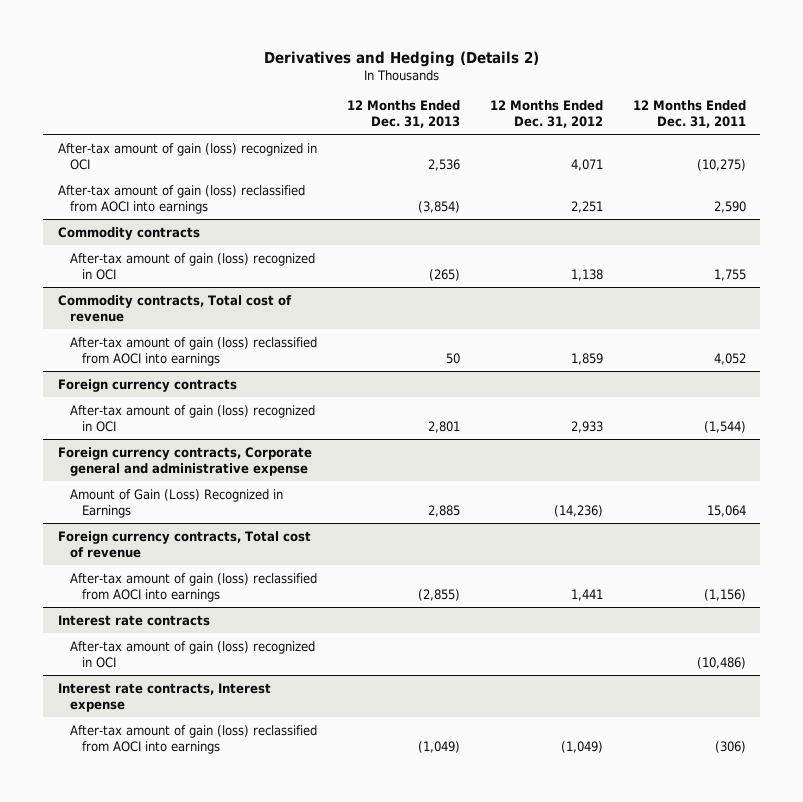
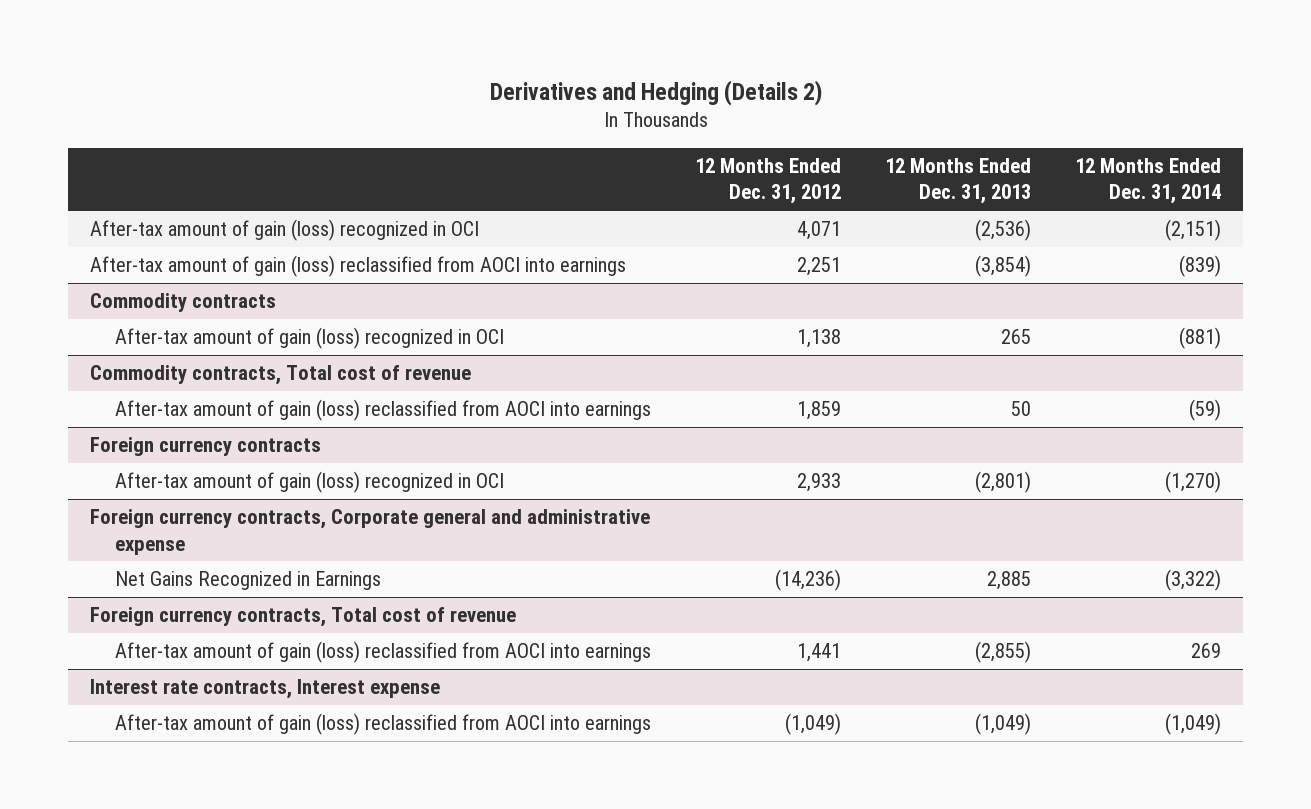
- | 12 Months Ended Dec. 31, 2013 | 12 Months Ended Dec. 31, 2012 | 12 Months Ended Dec. 31, 2011
+ | 12 Months Ended Dec. 31, 2012 | 12 Months Ended Dec. 31, 2013 | 12 Months Ended Dec. 31, 2014
- After-tax amount of gain (loss) recognized in OCI | 2,536 | 4,071 | (10,275)
+ After-tax amount of gain (loss) recognized in OCI | 4,071 | (2,536) | (2,151)
@ Commodity contracts
- After-tax amount of gain (loss) recognized in OCI | (265) | 1,138 | 1,755
+ After-tax amount of gain (loss) recognized in OCI | 1,138 | 265 | (881)
@ Foreign currency contracts
- After-tax amount of gain (loss) recognized in OCI | 2,801 | 2,933 | (1,544)
+ After-tax amount of gain (loss) recognized in OCI | 2,933 | (2,801) | (1,270)
@ Foreign currency contracts, Corporate general and administrative expense
- Amount of Gain (Loss) Recognized in Earnings | 2,885 | (14,236) | 15,064
+ Net Gains Recognized in Earnings | (14,236) | 2,885 | (3,322)
- Interest rate contracts
- After-tax amount of gain (loss) recognized in OCI | | | (10,486)

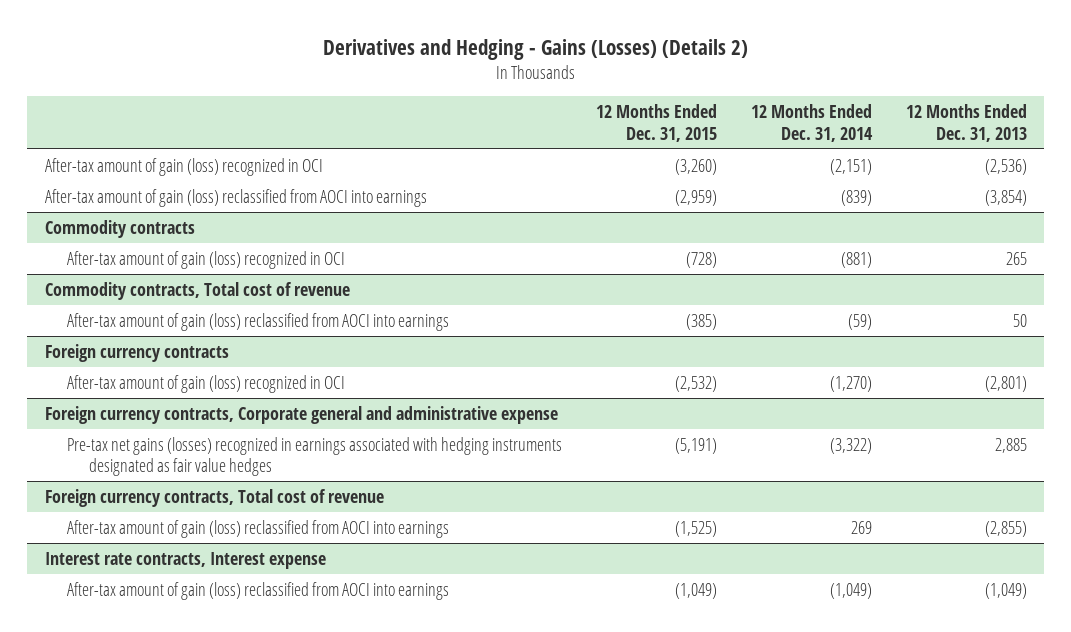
- Derivatives and Hedging (Details 2)
+ Derivatives and Hedging - Gains (Losses) (Details 2)
- | 12 Months Ended Dec. 31, 2012 | 12 Months Ended Dec. 31, 2013 | 12 Months Ended Dec. 31, 2014
+ | 12 Months Ended Dec. 31, 2015 | 12 Months Ended Dec. 31, 2014 | 12 Months Ended Dec. 31, 2013
@ Foreign currency contracts, Corporate general and administrative expense
- Net Gains Recognized in Earnings | (14,236) | 2,885 | (3,322)
+ Pre-tax net gains (losses) recognized in earnings associated with hedging instruments designated as fair value hedges | (5,191) | (3,322) | 2,885

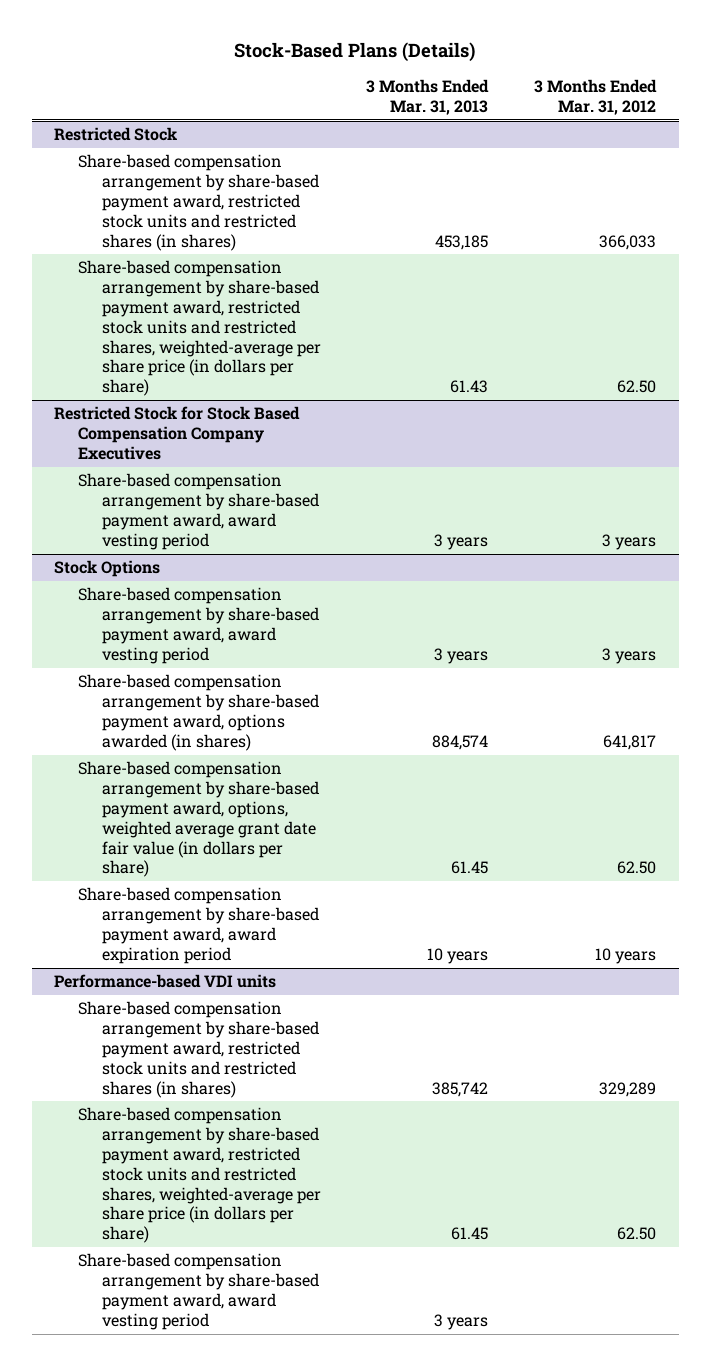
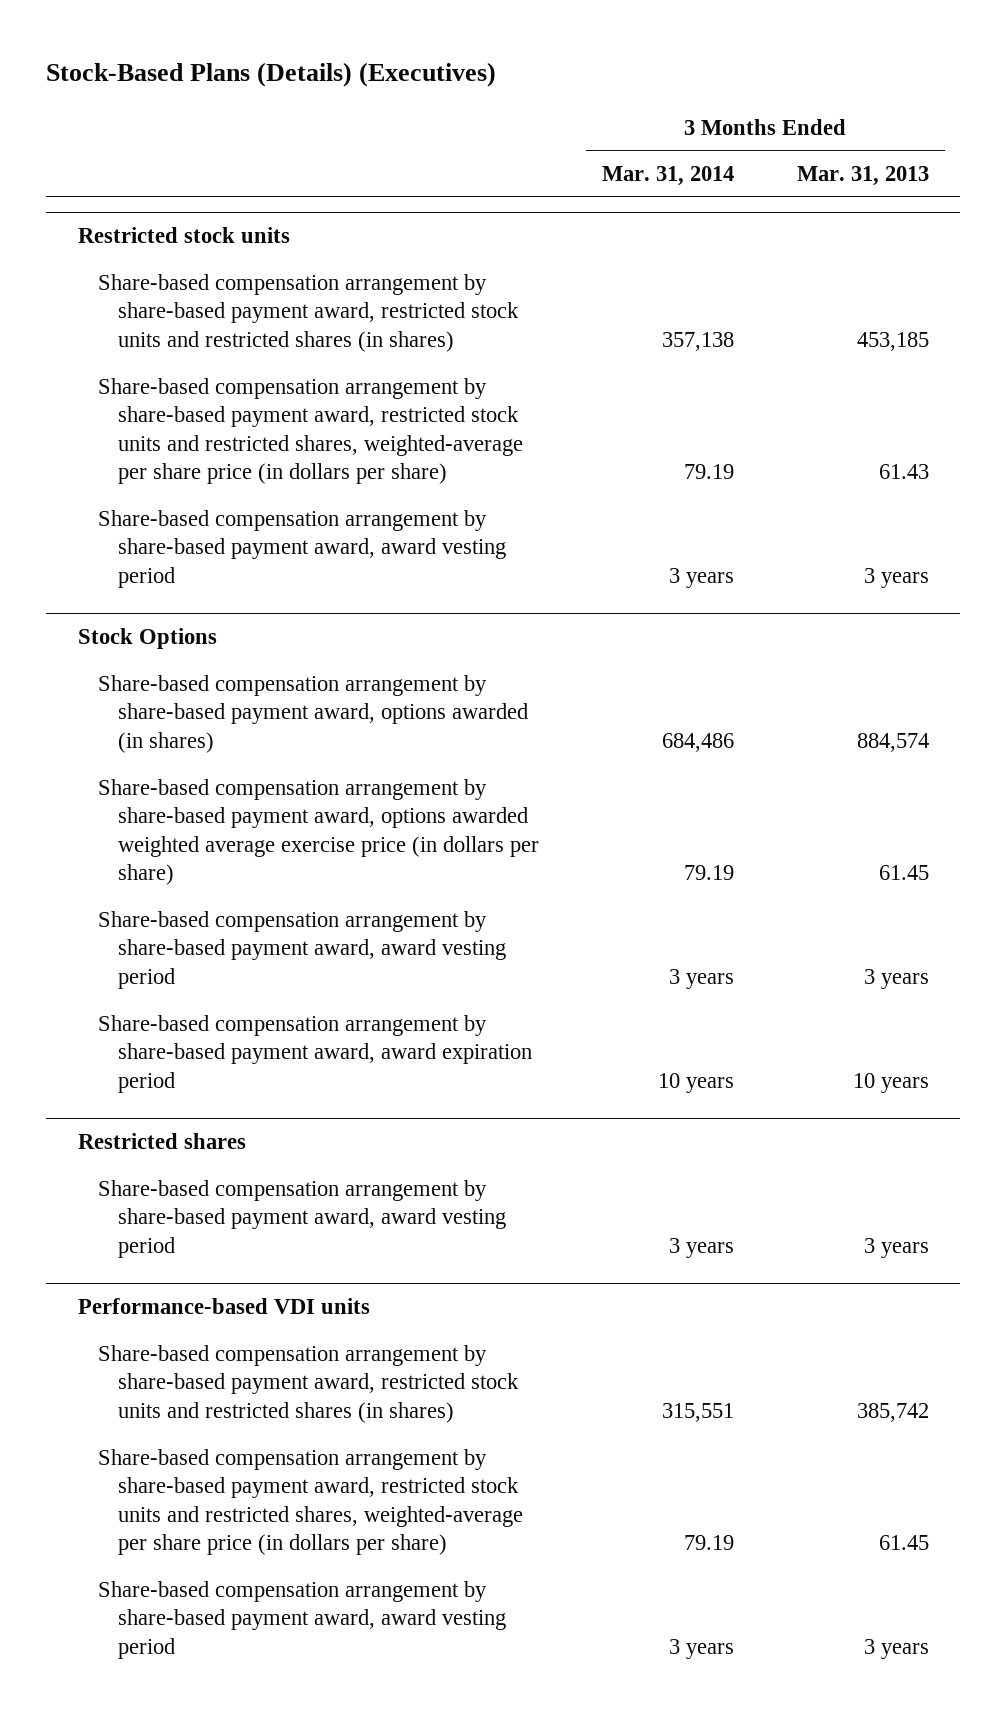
- Stock-Based Plans (Details)
+ Stock-Based Plans (Details) (Executives)
- | 3 Months Ended Mar. 31, 2013 | 3 Months Ended Mar. 31, 2012
+ | 3 Months Ended Mar. 31, 2014 | 3 Months Ended Mar. 31, 2013
- Restricted Stock
+ Restricted stock units
- Restricted Stock for Stock Based Compensation Company Executives
@ Stock Options
- Share-based compensation arrangement by share-based payment award, options, weighted average grant date fair value (in dollars per share) | 61.45 | 62.50
+ Share-based compensation arrangement by share-based payment award, options awarded weighted average exercise price (in dollars per share) | 79.19 | 61.45
moved down: Share-based compensation arrangement by share-based payment award, award vesting period | 3 years | 3 years
+ Restricted shares
+ Share-based compensation arrangement by share-based payment award, award vesting period | 3 years | 3 years

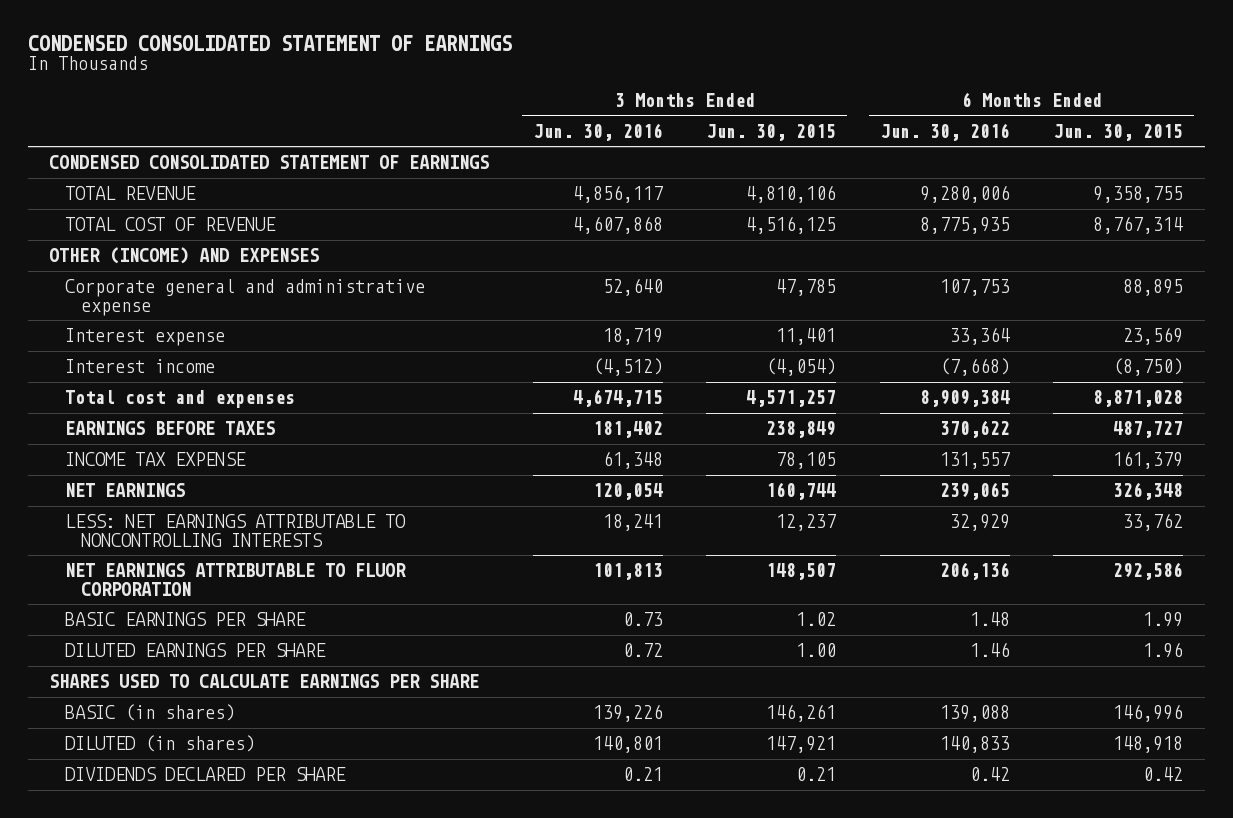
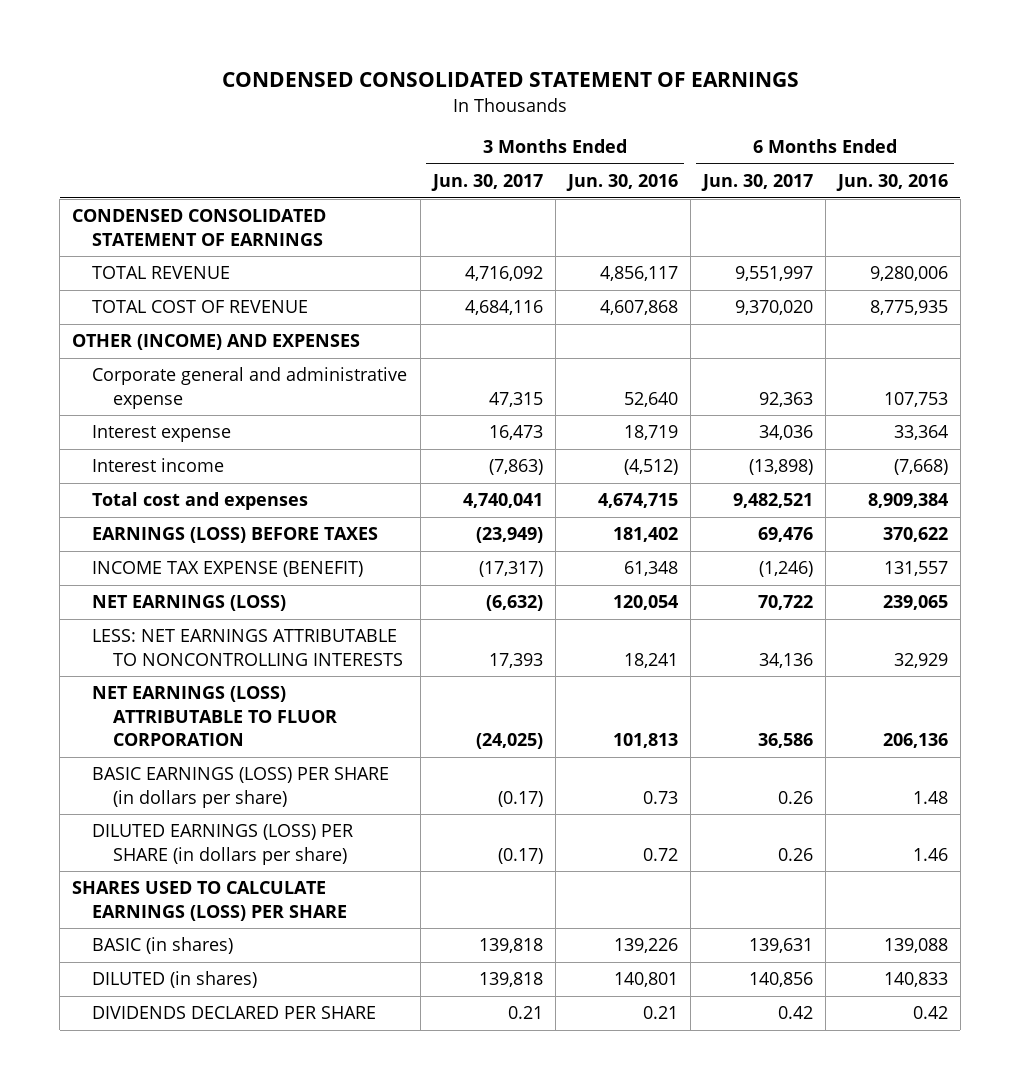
- | 3 Months Ended Jun. 30, 2016 | 3 Months Ended Jun. 30, 2015 | 6 Months Ended Jun. 30, 2016 | 6 Months Ended Jun. 30, 2015
+ | 3 Months Ended Jun. 30, 2017 | 3 Months Ended Jun. 30, 2016 | 6 Months Ended Jun. 30, 2017 | 6 Months Ended Jun. 30, 2016
- EARNINGS BEFORE TAXES | 181,402 | 238,849 | 370,622 | 487,727
- INCOME TAX EXPENSE | 61,348 | 78,105 | 131,557 | 161,379
- NET EARNINGS | 120,054 | 160,744 | 239,065 | 326,348
+ EARNINGS (LOSS) BEFORE TAXES | (23,949) | 181,402 | 69,476 | 370,622
+ INCOME TAX EXPENSE (BENEFIT) | (17,317) | 61,348 | (1,246) | 131,557
+ NET EARNINGS (LOSS) | (6,632) | 120,054 | 70,722 | 239,065
- NET EARNINGS ATTRIBUTABLE TO FLUOR CORPORATION | 101,813 | 148,507 | 206,136 | 292,586
- BASIC EARNINGS PER SHARE | 0.73 | 1.02 | 1.48 | 1.99
- DILUTED EARNINGS PER SHARE | 0.72 | 1.00 | 1.46 | 1.96
- SHARES USED TO CALCULATE EARNINGS PER SHARE
+ NET EARNINGS (LOSS) ATTRIBUTABLE TO FLUOR CORPORATION | (24,025) | 101,813 | 36,586 | 206,136
+ BASIC EARNINGS (LOSS) PER SHARE (in dollars per share) | (0.17) | 0.73 | 0.26 | 1.48
+ DILUTED EARNINGS (LOSS) PER SHARE (in dollars per share) | (0.17) | 0.72 | 0.26 | 1.46
+ SHARES USED TO CALCULATE EARNINGS (LOSS) PER SHARE

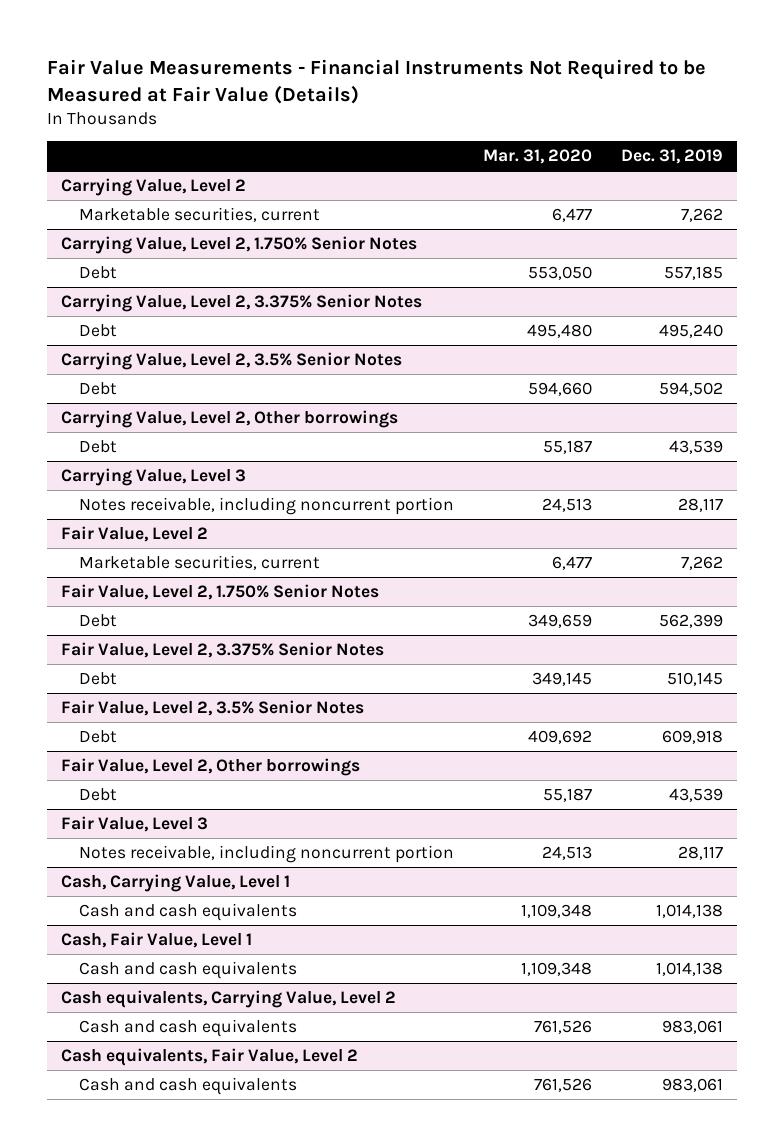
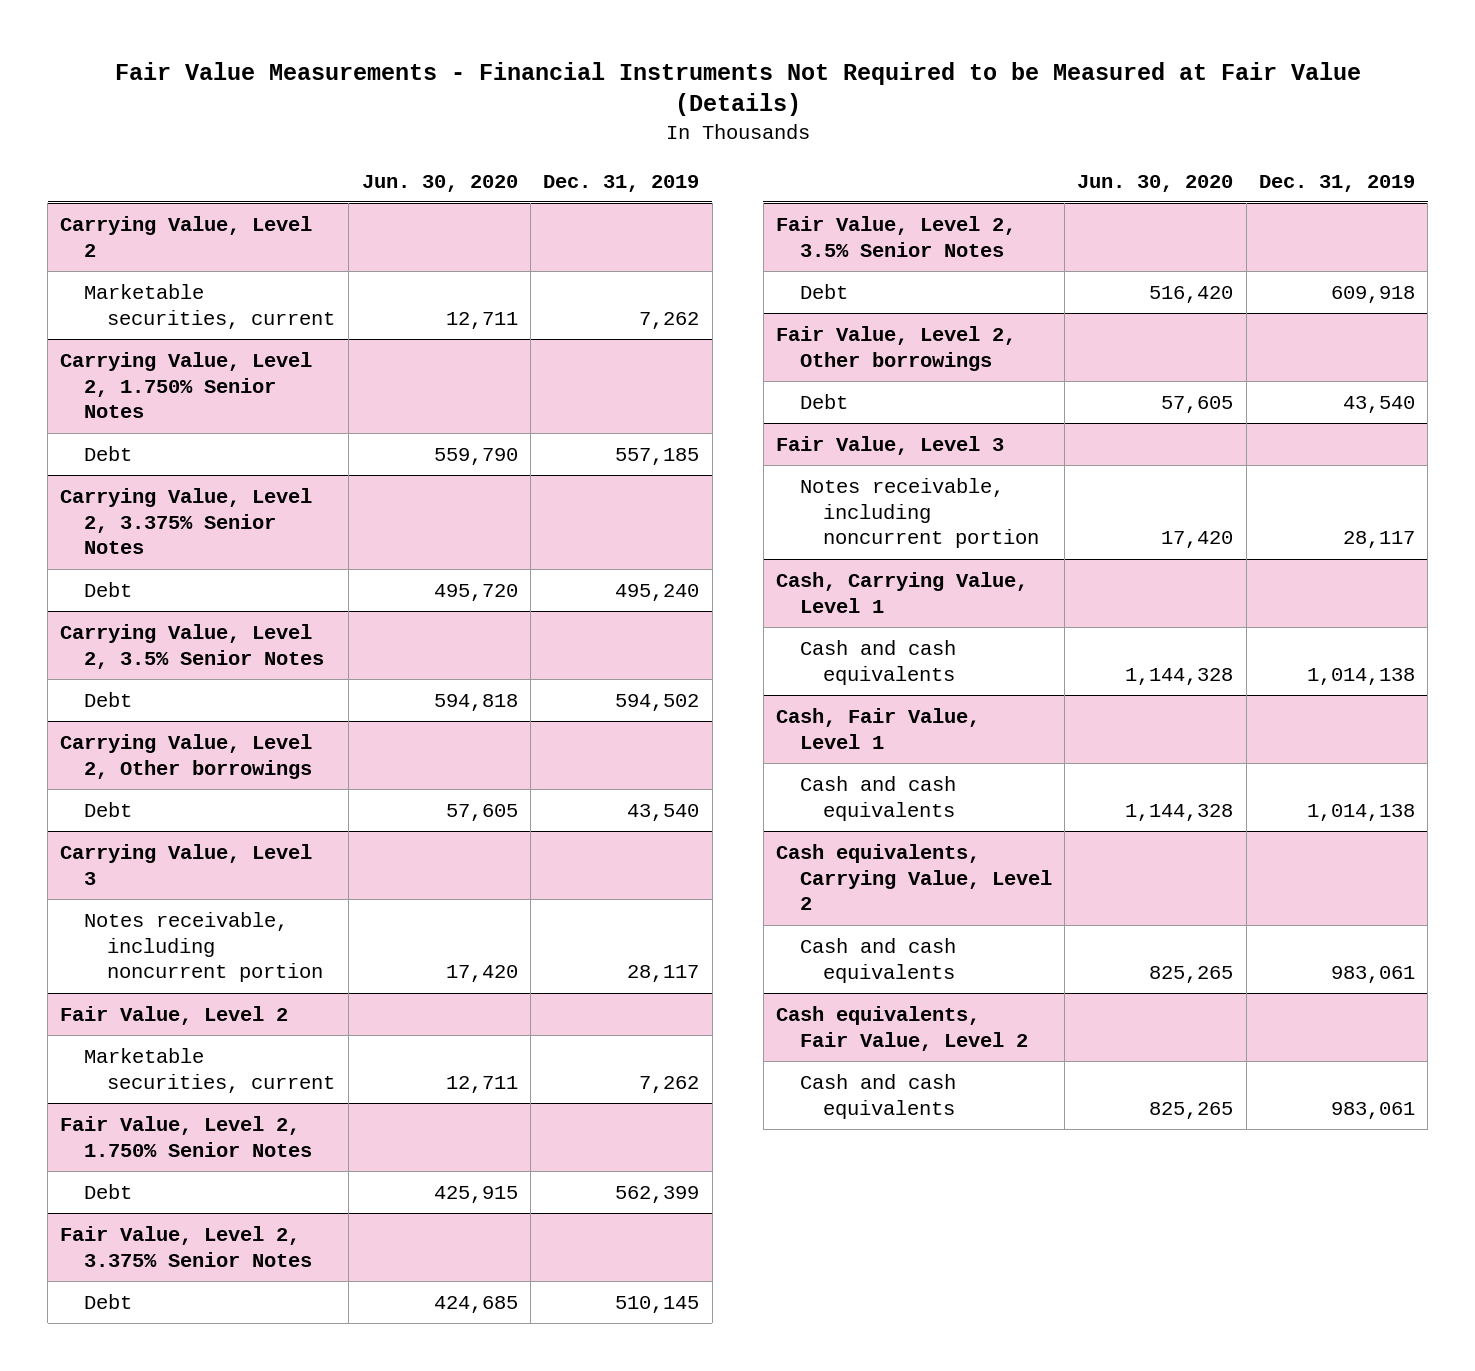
- | Mar. 31, 2020 | Dec. 31, 2019
+ | Jun. 30, 2020 | Dec. 31, 2019
@ Carrying Value, Level 2, Other borrowings
- Debt | 55,187 | 43,539
+ Debt | 57,605 | 43,540
@ Fair Value, Level 2, Other borrowings
- Debt | 55,187 | 43,539
+ Debt | 57,605 | 43,540

